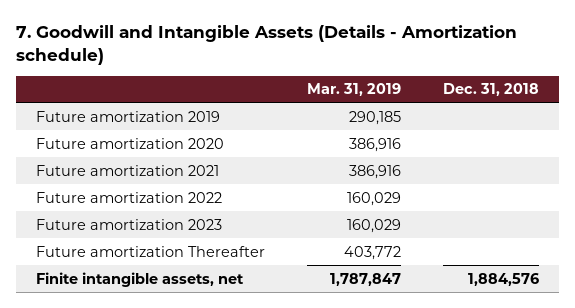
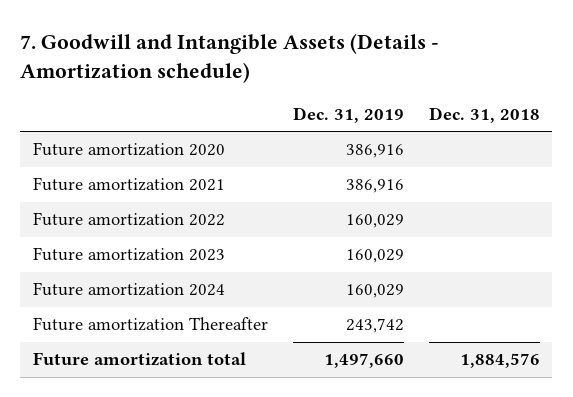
- | Mar. 31, 2019 | Dec. 31, 2018
+ | Dec. 31, 2019 | Dec. 31, 2018
- Future amortization 2019 | 290,185 |
+ Future amortization 2024 | 160,029 |
- Finite intangible assets, net | 1,787,847 | 1,884,576
+ Future amortization total | 1,497,660 | 1,884,576

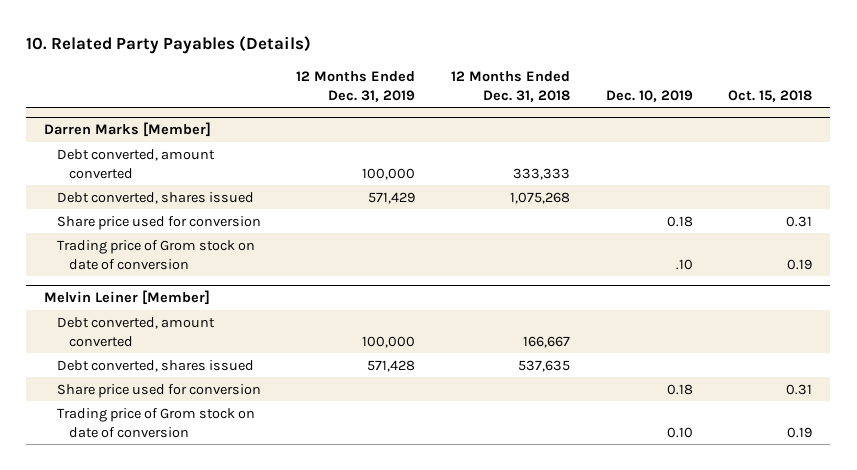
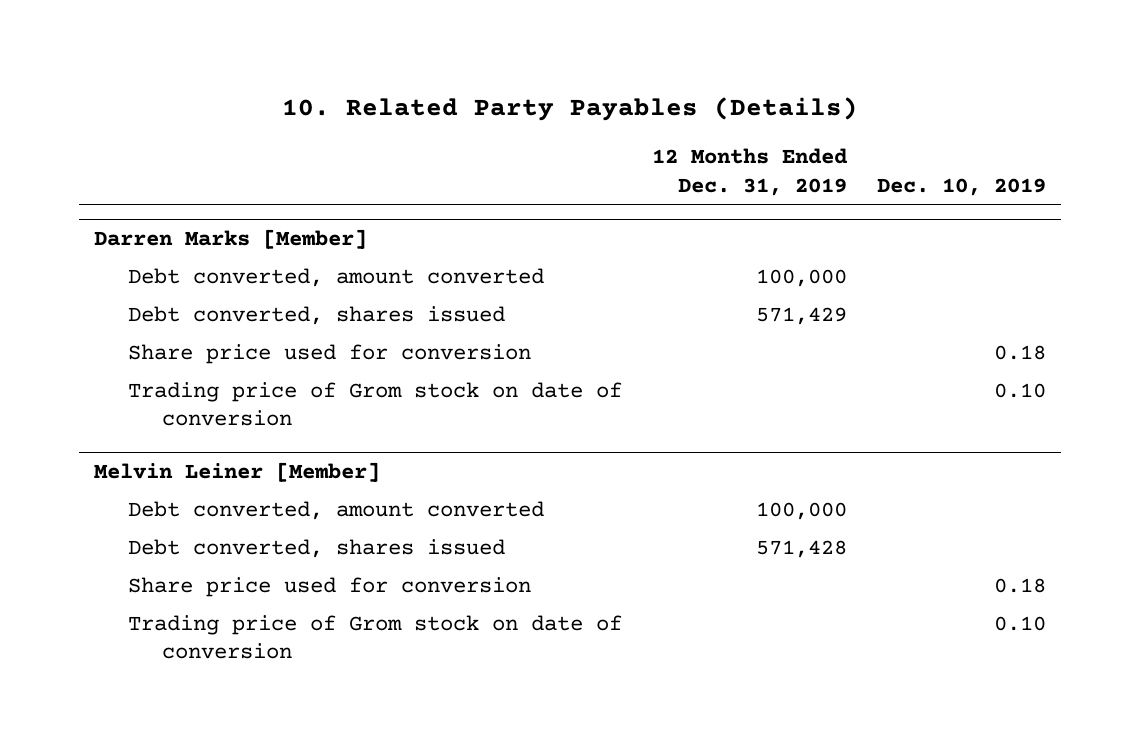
- | 12 Months Ended Dec. 31, 2019 | 12 Months Ended Dec. 31, 2018 | Dec. 10, 2019 | Oct. 15, 2018
+ | 12 Months Ended Dec. 31, 2019 | Dec. 10, 2019
@ Darren Marks [Member]
- Trading price of Grom stock on date of conversion | | | .10 | 0.19
+ Trading price of Grom stock on date of conversion | | 0.10

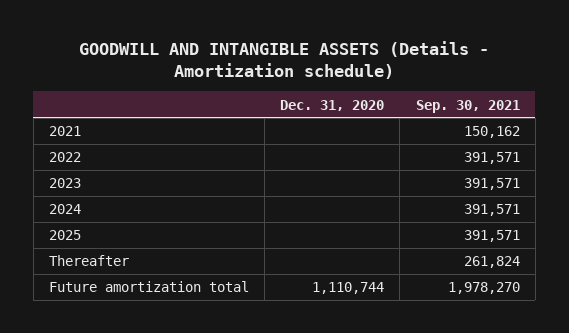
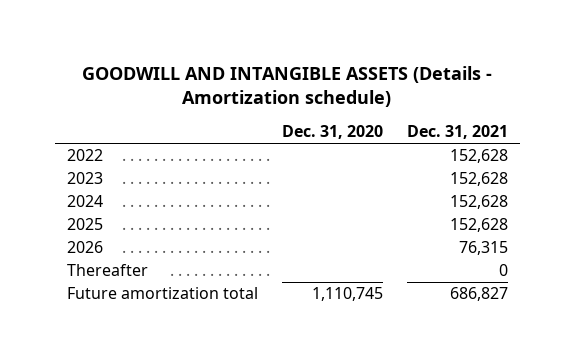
- | Dec. 31, 2020 | Sep. 30, 2021
+ | Dec. 31, 2020 | Dec. 31, 2021
- 2021 | | 150,162
+ 2026 | | 76,315
- Future amortization total | 1,110,744 | 1,978,270
+ Future amortization total | 1,110,745 | 686,827

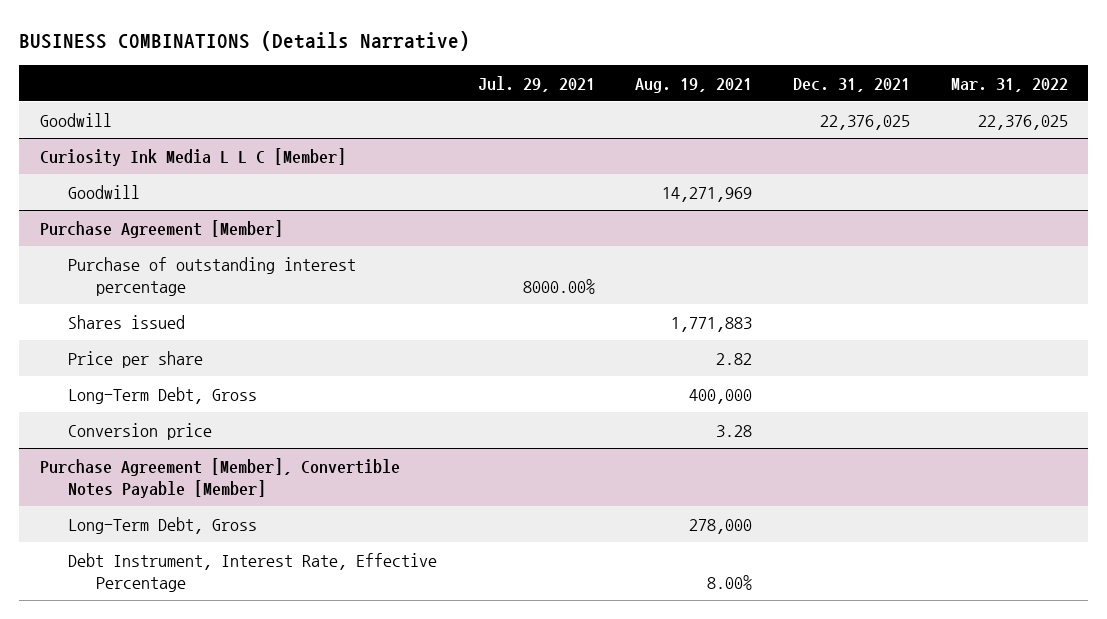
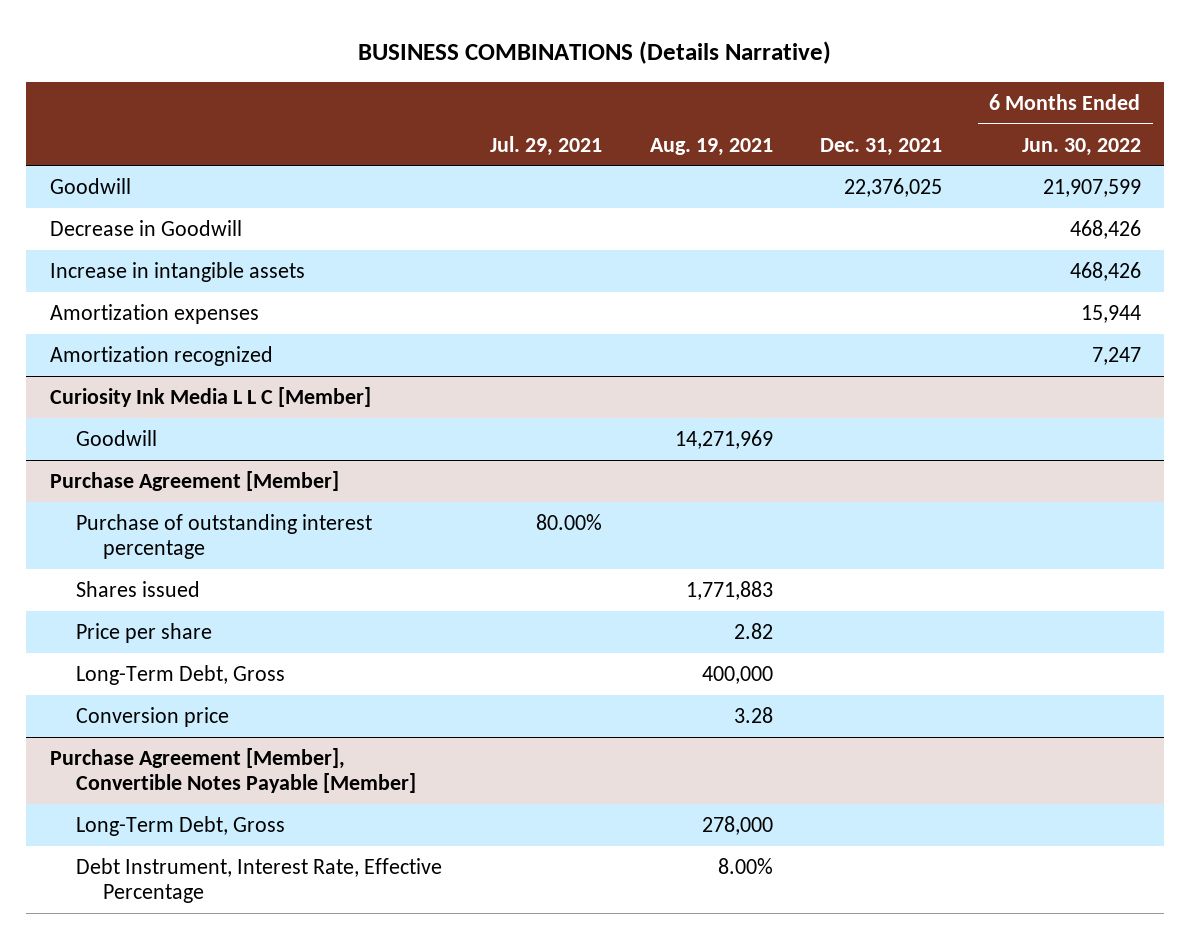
- | Jul. 29, 2021 | Aug. 19, 2021 | Dec. 31, 2021 | Mar. 31, 2022
+ | Jul. 29, 2021 | Aug. 19, 2021 | Dec. 31, 2021 | 6 Months Ended Jun. 30, 2022
+ Decrease in Goodwill | | | | 468,426
+ Increase in intangible assets | | | | 468,426
+ Amortization expenses | | | | 15,944
+ Amortization recognized | | | | 7,247
@ Purchase Agreement [Member]
- Purchase of outstanding interest percentage | 8000.00% | | |
+ Purchase of outstanding interest percentage | 80.00% | | |

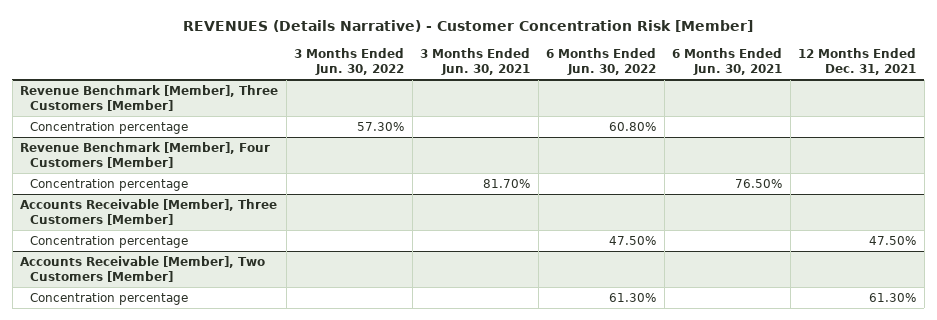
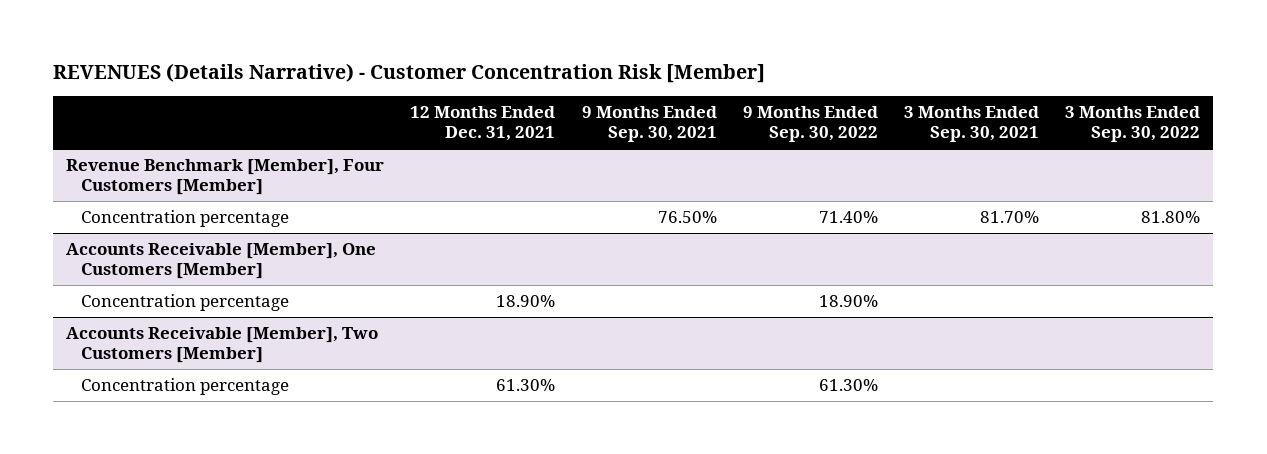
- | 3 Months Ended Jun. 30, 2022 | 3 Months Ended Jun. 30, 2021 | 6 Months Ended Jun. 30, 2022 | 6 Months Ended Jun. 30, 2021 | 12 Months Ended Dec. 31, 2021
+ | 12 Months Ended Dec. 31, 2021 | 9 Months Ended Sep. 30, 2021 | 9 Months Ended Sep. 30, 2022 | 3 Months Ended Sep. 30, 2021 | 3 Months Ended Sep. 30, 2022
- Revenue Benchmark [Member], Three Customers [Member]
- Concentration percentage | 57.30% | | 60.80% | |
- Accounts Receivable [Member], Three Customers [Member]
- Concentration percentage | | | 47.50% | | 47.50%
+ Accounts Receivable [Member], One Customers [Member]
+ Concentration percentage | 18.90% | | 18.90% | |

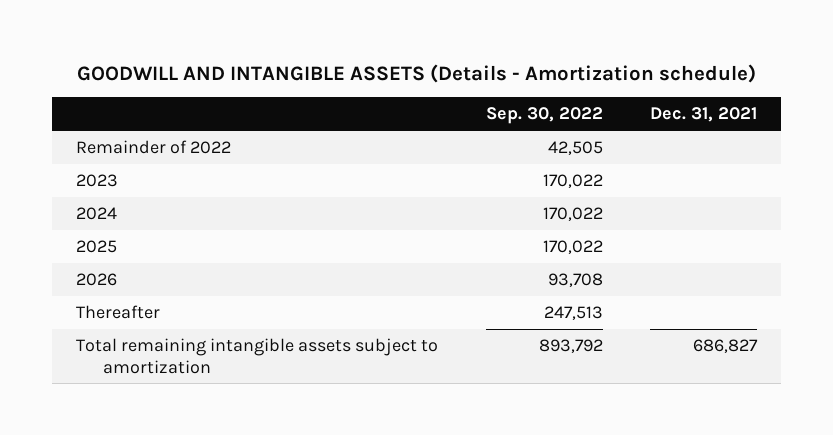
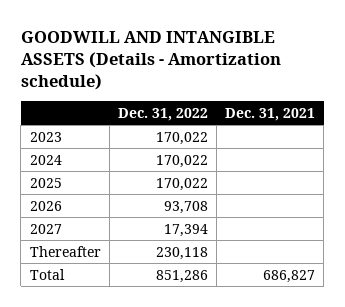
- | Sep. 30, 2022 | Dec. 31, 2021
+ | Dec. 31, 2022 | Dec. 31, 2021
- Remainder of 2022 | 42,505 |
+ 2027 | 17,394 |
- Total remaining intangible assets subject to amortization | 893,792 | 686,827
+ Total | 851,286 | 686,827

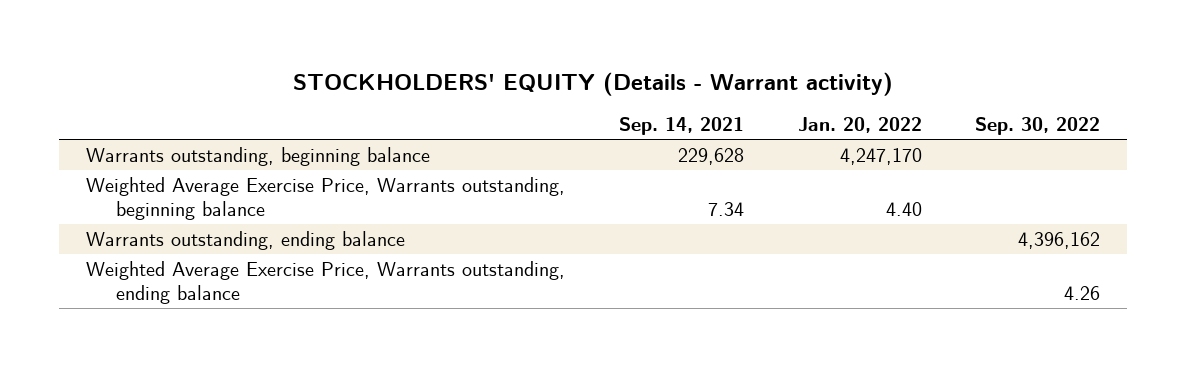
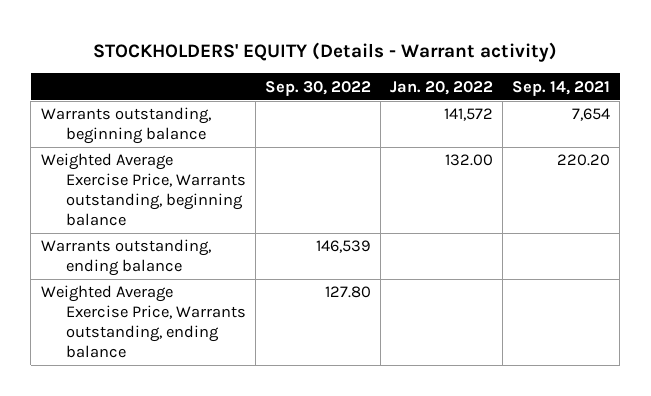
- | Sep. 14, 2021 | Jan. 20, 2022 | Sep. 30, 2022
+ | Sep. 30, 2022 | Jan. 20, 2022 | Sep. 14, 2021
- Warrants outstanding, beginning balance | 229,628 | 4,247,170 |
- Weighted Average Exercise Price, Warrants outstanding, beginning balance | 7.34 | 4.40 |
- Warrants outstanding, ending balance | | | 4,396,162
- Weighted Average Exercise Price, Warrants outstanding, ending balance | | | 4.26
+ Warrants outstanding, beginning balance | | 141,572 | 7,654
+ Weighted Average Exercise Price, Warrants outstanding, beginning balance | | 132.00 | 220.20
+ Warrants outstanding, ending balance | 146,539 | |
+ Weighted Average Exercise Price, Warrants outstanding, ending balance | 127.80 | |

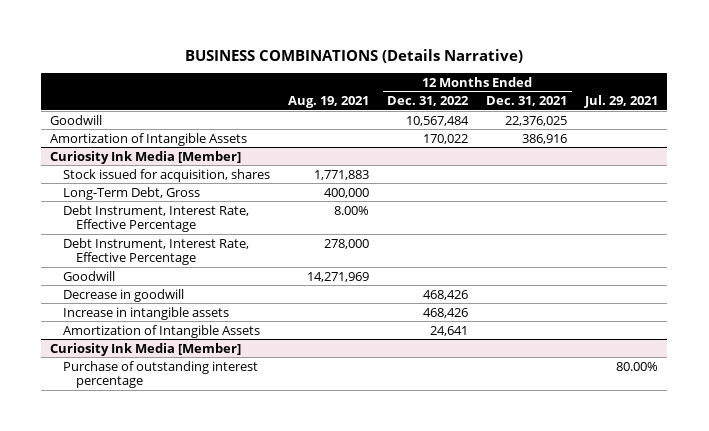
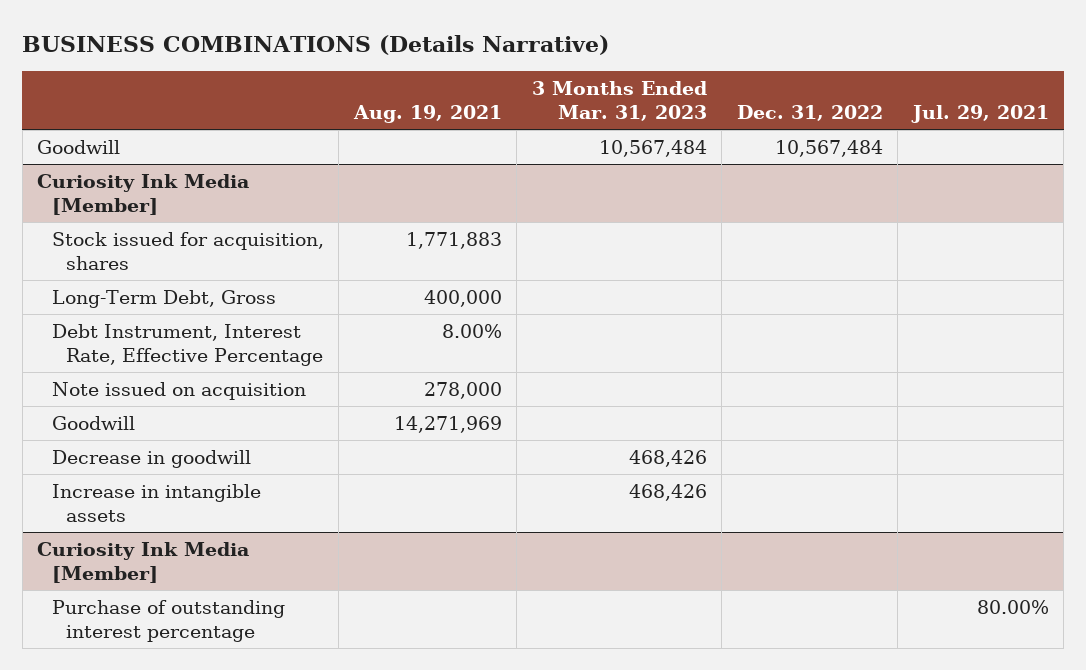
- | Aug. 19, 2021 | 12 Months Ended Dec. 31, 2022 | 12 Months Ended Dec. 31, 2021 | Jul. 29, 2021
+ | Aug. 19, 2021 | 3 Months Ended Mar. 31, 2023 | Dec. 31, 2022 | Jul. 29, 2021
- Amortization of Intangible Assets | | 170,022 | 386,916 |
@ Curiosity Ink Media [Member]
- Debt Instrument, Interest Rate, Effective Percentage | 278,000 | | |
+ Note issued on acquisition | 278,000 | | |
- Amortization of Intangible Assets | | 24,641 | |

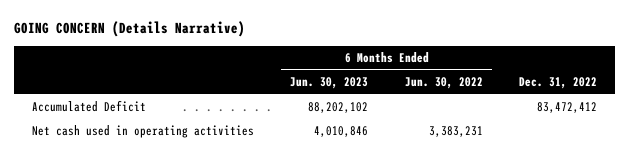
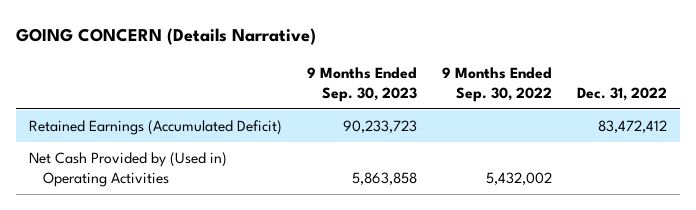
- | 6 Months Ended Jun. 30, 2023 | 6 Months Ended Jun. 30, 2022 | Dec. 31, 2022
+ | 9 Months Ended Sep. 30, 2023 | 9 Months Ended Sep. 30, 2022 | Dec. 31, 2022
- Accumulated Deficit | 88,202,102 | | 83,472,412
- Net cash used in operating activities | 4,010,846 | 3,383,231 |
+ Retained Earnings (Accumulated Deficit) | 90,233,723 | | 83,472,412
+ Net Cash Provided by (Used in) Operating Activities | 5,863,858 | 5,432,002 |

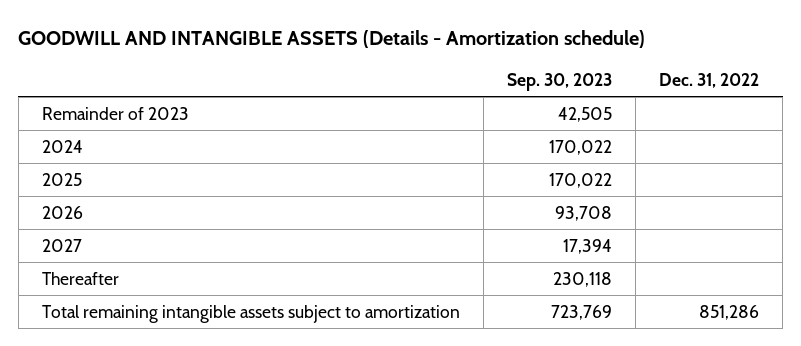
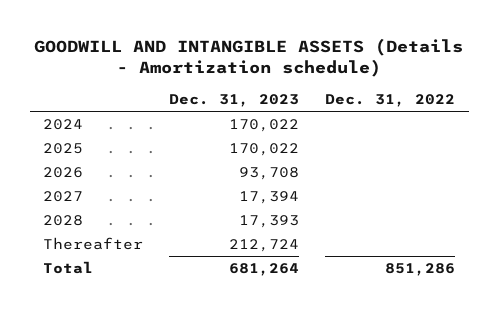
- | Sep. 30, 2023 | Dec. 31, 2022
+ | Dec. 31, 2023 | Dec. 31, 2022
- Remainder of 2023 | 42,505 |
+ 2028 | 17,393 |
- Total remaining intangible assets subject to amortization | 723,769 | 851,286
+ Total | 681,264 | 851,286

